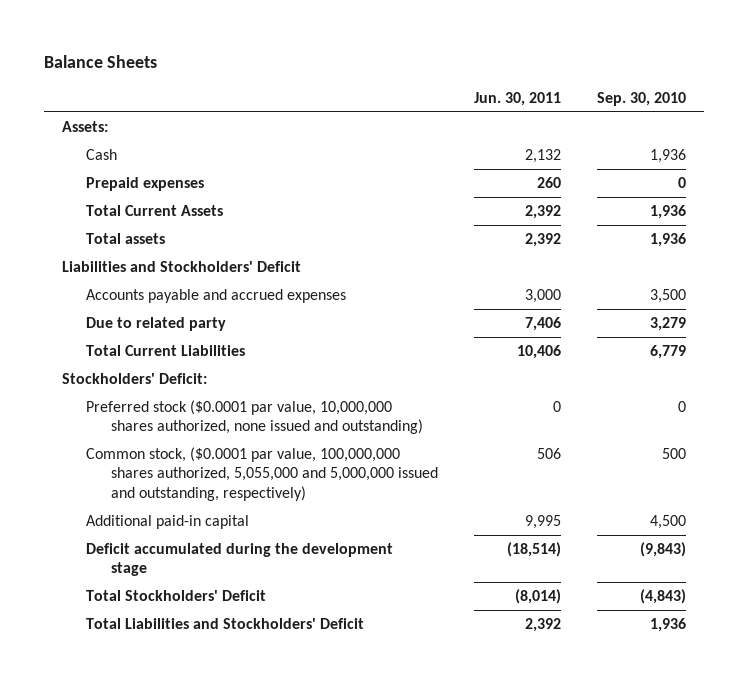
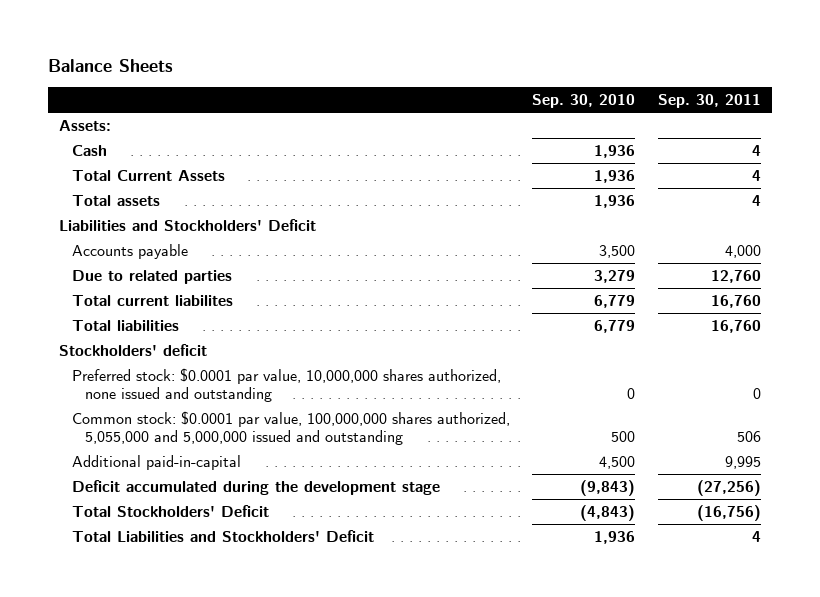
- | Jun. 30, 2011 | Sep. 30, 2010
+ | Sep. 30, 2010 | Sep. 30, 2011
- Prepaid expenses | 260 | 0
- Accounts payable and accrued expenses | 3,000 | 3,500
- Due to related party | 7,406 | 3,279
- Total Current Liabilities | 10,406 | 6,779
- Stockholders' Deficit:
- Preferred stock ($0.0001 par value, 10,000,000 shares authorized, none issued and outstanding) | 0 | 0
- Common stock, ($0.0001 par value, 100,000,000 shares authorized, 5,055,000 and 5,000,000 issued and outstanding, respectively) | 506 | 500
- Additional paid-in capital | 9,995 | 4,500
+ Accounts payable | 3,500 | 4,000
+ Due to related parties | 3,279 | 12,760
+ Total current liabilites | 6,779 | 16,760
+ Total liabilities | 6,779 | 16,760
+ Stockholders' deficit
+ Preferred stock: $0.0001 par value, 10,000,000 shares authorized, none issued and outstanding | 0 | 0
+ Common stock: $0.0001 par value, 100,000,000 shares authorized, 5,055,000 and 5,000,000 issued and outstanding | 500 | 506
+ Additional paid-in-capital | 4,500 | 9,995

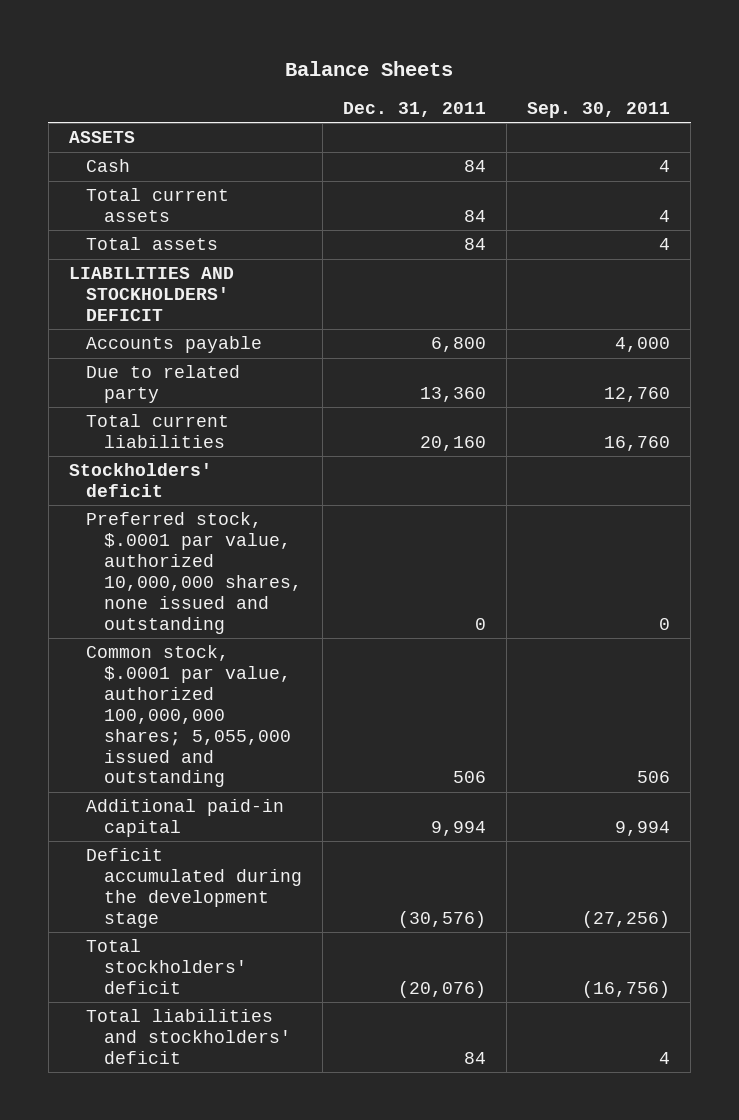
- | Sep. 30, 2010 | Sep. 30, 2011
+ | Dec. 31, 2011 | Sep. 30, 2011
- Assets:
+ ASSETS
- Total Current Assets | 1,936 | 4
+ Total current assets | 84 | 4
- Liabilities and Stockholders' Deficit
+ LIABILITIES AND STOCKHOLDERS' DEFICIT
- Due to related parties | 3,279 | 12,760
- Total current liabilites | 6,779 | 16,760
- Total liabilities | 6,779 | 16,760
+ Due to related party | 13,360 | 12,760
+ Total current liabilities | 20,160 | 16,760
- Preferred stock: $0.0001 par value, 10,000,000 shares authorized, none issued and outstanding | 0 | 0
- Common stock: $0.0001 par value, 100,000,000 shares authorized, 5,055,000 and 5,000,000 issued and outstanding | 500 | 506
- Additional paid-in-capital | 4,500 | 9,995
+ Preferred stock, $.0001 par value, authorized 10,000,000 shares, none issued and outstanding | 0 | 0
+ Common stock, $.0001 par value, authorized 100,000,000 shares; 5,055,000 issued and outstanding | 506 | 506
+ Additional paid-in capital | 9,994 | 9,994
- Total Stockholders' Deficit | (4,843) | (16,756)
- Total Liabilities and Stockholders' Deficit | 1,936 | 4
+ Total stockholders' deficit | (20,076) | (16,756)
+ Total liabilities and stockholders' deficit | 84 | 4

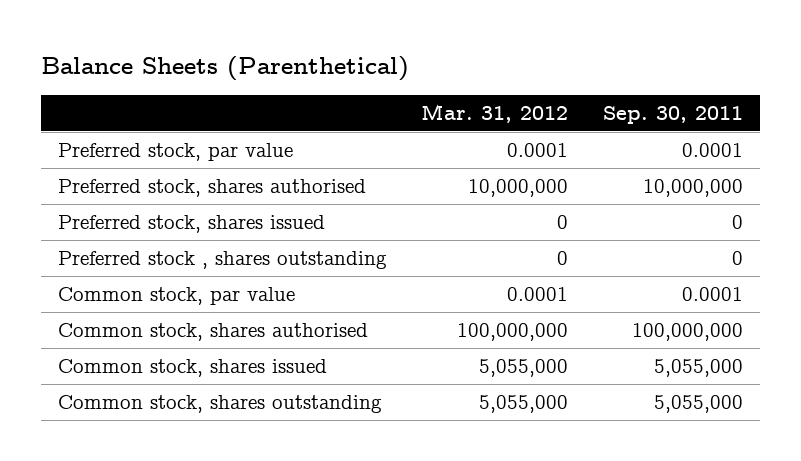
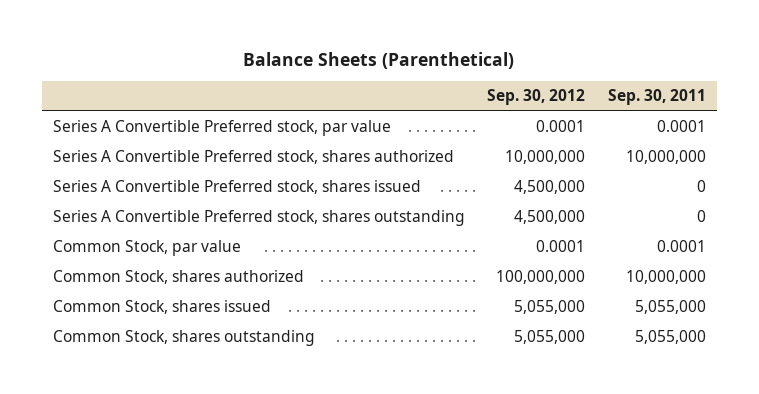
- | Mar. 31, 2012 | Sep. 30, 2011
+ | Sep. 30, 2012 | Sep. 30, 2011
- Preferred stock, par value | 0.0001 | 0.0001
- Preferred stock, shares authorised | 10,000,000 | 10,000,000
- Preferred stock, shares issued | 0 | 0
- Preferred stock , shares outstanding | 0 | 0
- Common stock, par value | 0.0001 | 0.0001
- Common stock, shares authorised | 100,000,000 | 100,000,000
- Common stock, shares issued | 5,055,000 | 5,055,000
- Common stock, shares outstanding | 5,055,000 | 5,055,000
+ Series A Convertible Preferred stock, par value | 0.0001 | 0.0001
+ Series A Convertible Preferred stock, shares authorized | 10,000,000 | 10,000,000
+ Series A Convertible Preferred stock, shares issued | 4,500,000 | 0
+ Series A Convertible Preferred stock, shares outstanding | 4,500,000 | 0
+ Common Stock, par value | 0.0001 | 0.0001
+ Common Stock, shares authorized | 100,000,000 | 10,000,000
+ Common Stock, shares issued | 5,055,000 | 5,055,000
+ Common Stock, shares outstanding | 5,055,000 | 5,055,000

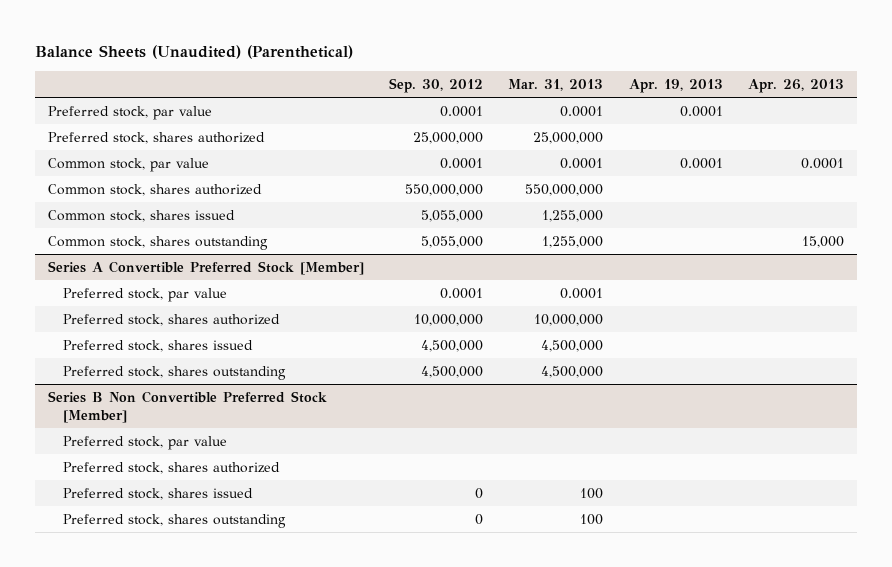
- Balance Sheets (Parenthetical)
+ Balance Sheets (Unaudited) (Parenthetical)
- | Sep. 30, 2012 | Sep. 30, 2011
+ | Sep. 30, 2012 | Mar. 31, 2013 | Apr. 19, 2013 | Apr. 26, 2013
- Series A Convertible Preferred stock, par value | 0.0001 | 0.0001
- Series A Convertible Preferred stock, shares authorized | 10,000,000 | 10,000,000
- Series A Convertible Preferred stock, shares issued | 4,500,000 | 0
- Series A Convertible Preferred stock, shares outstanding | 4,500,000 | 0
- Common Stock, par value | 0.0001 | 0.0001
- Common Stock, shares authorized | 100,000,000 | 10,000,000
- Common Stock, shares issued | 5,055,000 | 5,055,000
- Common Stock, shares outstanding | 5,055,000 | 5,055,000
+ Preferred stock, par value | 0.0001 | 0.0001 | 0.0001 |
+ Preferred stock, shares authorized | 25,000,000 | 25,000,000 | |
+ Common stock, par value | 0.0001 | 0.0001 | 0.0001 | 0.0001
+ Common stock, shares authorized | 550,000,000 | 550,000,000 | |
+ Common stock, shares issued | 5,055,000 | 1,255,000 | |
+ Common stock, shares outstanding | 5,055,000 | 1,255,000 | | 15,000
+ Series A Convertible Preferred Stock [Member]
+ Preferred stock, par value | 0.0001 | 0.0001 | |
+ Preferred stock, shares authorized | 10,000,000 | 10,000,000 | |
+ Preferred stock, shares issued | 4,500,000 | 4,500,000 | |
+ Preferred stock, shares outstanding | 4,500,000 | 4,500,000 | |
+ Series B Non Convertible Preferred Stock [Member]
+ Preferred stock, par value
+ Preferred stock, shares authorized
+ Preferred stock, shares issued | 0 | 100 | |
+ Preferred stock, shares outstanding | 0 | 100 | |

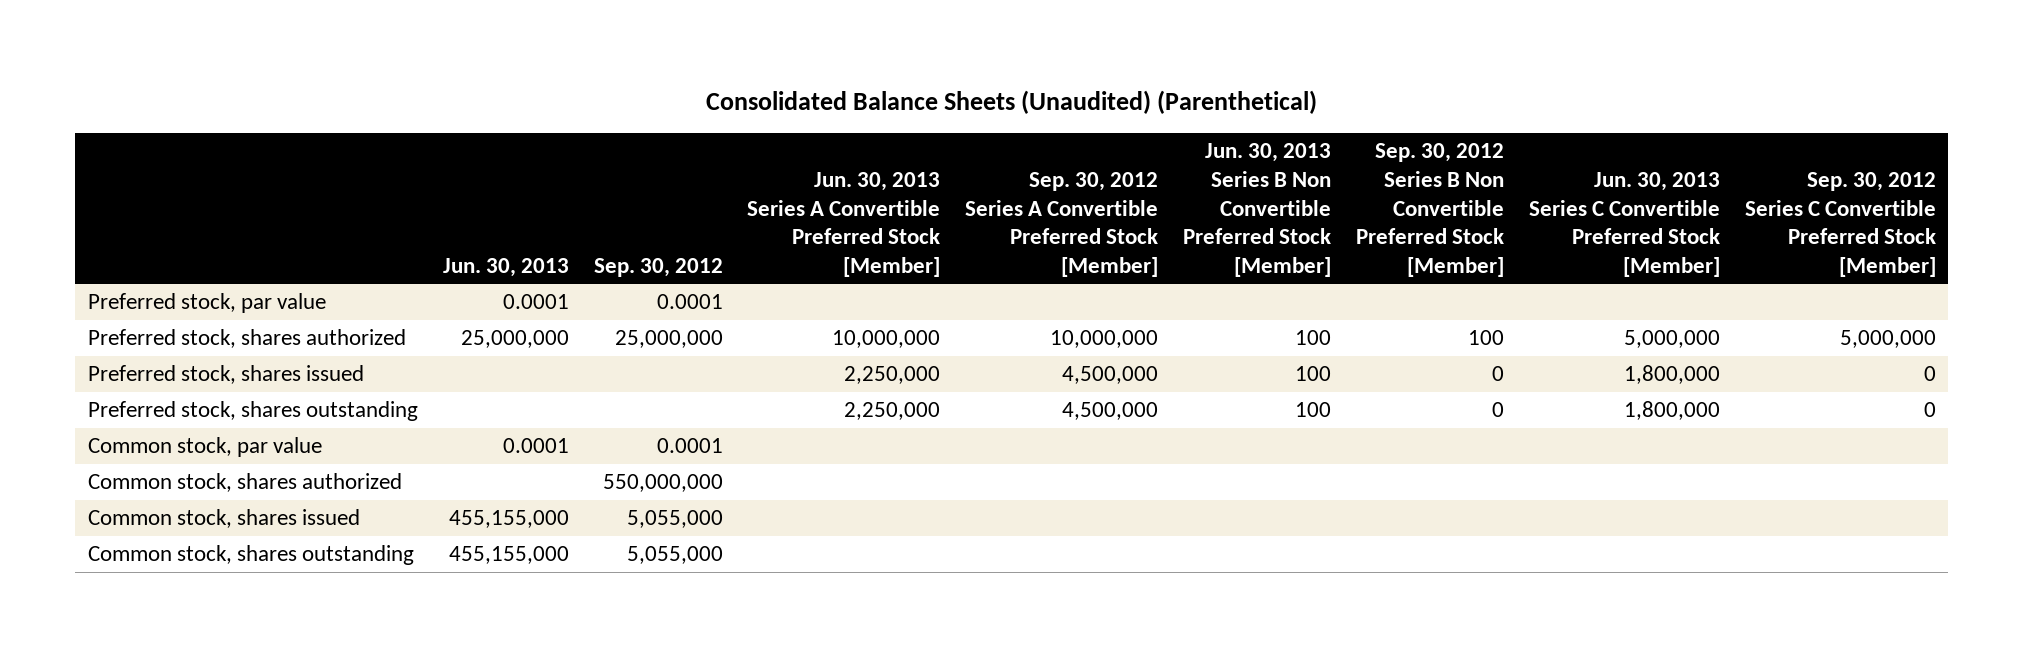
- Balance Sheets (Unaudited) (Parenthetical)
+ Consolidated Balance Sheets (Unaudited) (Parenthetical)
- | Sep. 30, 2012 | Mar. 31, 2013 | Apr. 19, 2013 | Apr. 26, 2013
+ | Jun. 30, 2013 | Sep. 30, 2012 | Jun. 30, 2013 Series A Convertible Preferred Stock [Member] | Sep. 30, 2012 Series A Convertible Preferred Stock [Member] | Jun. 30, 2013 Series B Non Convertible Preferred Stock [Member] | Sep. 30, 2012 Series B Non Convertible Preferred Stock [Member] | Jun. 30, 2013 Series C Convertible Preferred Stock [Member] | Sep. 30, 2012 Series C Convertible Preferred Stock [Member]
+ Preferred stock, shares issued | | | 2,250,000 | 4,500,000 | 100 | 0 | 1,800,000 | 0
+ Preferred stock, shares outstanding | | | 2,250,000 | 4,500,000 | 100 | 0 | 1,800,000 | 0
- Series A Convertible Preferred Stock [Member]
- Preferred stock, par value | 0.0001 | 0.0001 | |
- Preferred stock, shares authorized | 10,000,000 | 10,000,000 | |
- Preferred stock, shares issued | 4,500,000 | 4,500,000 | |
- Preferred stock, shares outstanding | 4,500,000 | 4,500,000 | |
- Series B Non Convertible Preferred Stock [Member]
- Preferred stock, par value
- Preferred stock, shares authorized
- Preferred stock, shares issued | 0 | 100 | |
- Preferred stock, shares outstanding | 0 | 100 | |

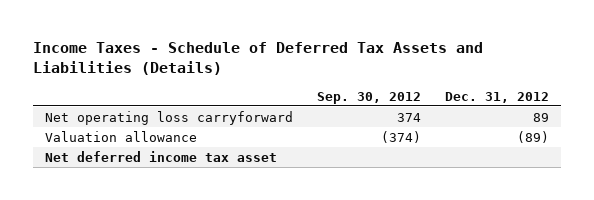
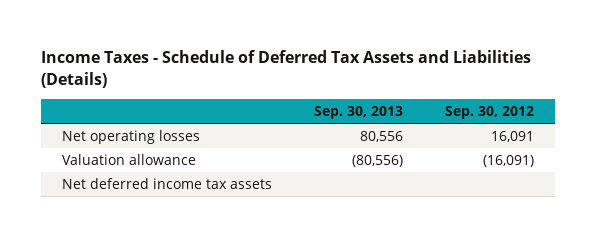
- | Sep. 30, 2012 | Dec. 31, 2012
+ | Sep. 30, 2013 | Sep. 30, 2012
- Net operating loss carryforward | 374 | 89
- Valuation allowance | (374) | (89)
- Net deferred income tax asset
+ Net operating losses | 80,556 | 16,091
+ Valuation allowance | (80,556) | (16,091)
+ Net deferred income tax assets

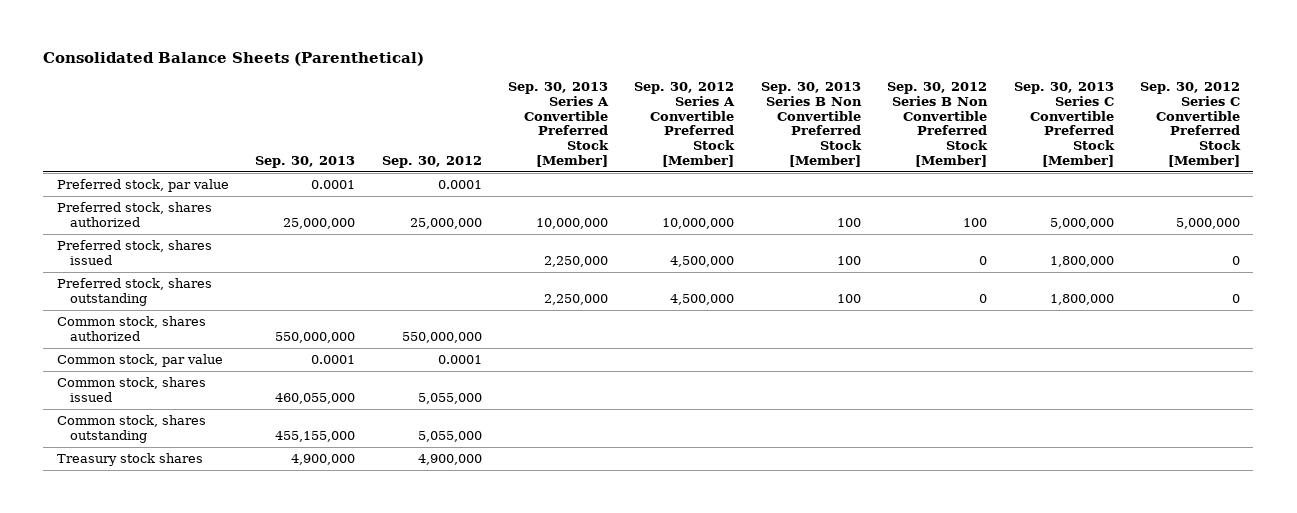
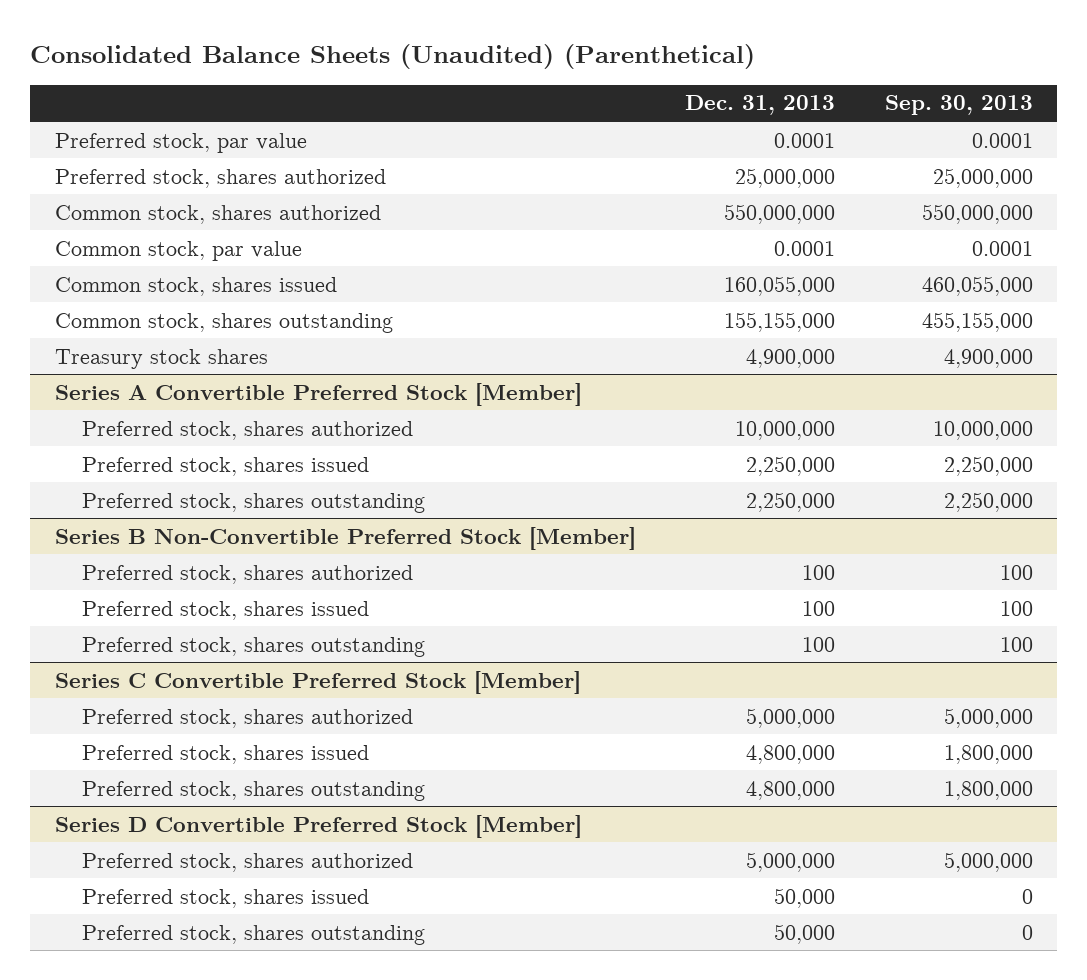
- Consolidated Balance Sheets (Parenthetical)
+ Consolidated Balance Sheets (Unaudited) (Parenthetical)
- | Sep. 30, 2013 | Sep. 30, 2012 | Sep. 30, 2013 Series A Convertible Preferred Stock [Member] | Sep. 30, 2012 Series A Convertible Preferred Stock [Member] | Sep. 30, 2013 Series B Non Convertible Preferred Stock [Member] | Sep. 30, 2012 Series B Non Convertible Preferred Stock [Member] | Sep. 30, 2013 Series C Convertible Preferred Stock [Member] | Sep. 30, 2012 Series C Convertible Preferred Stock [Member]
+ | Dec. 31, 2013 | Sep. 30, 2013
- Preferred stock, shares issued | | | 2,250,000 | 4,500,000 | 100 | 0 | 1,800,000 | 0
- Preferred stock, shares outstanding | | | 2,250,000 | 4,500,000 | 100 | 0 | 1,800,000 | 0
+ Series A Convertible Preferred Stock [Member]
+ Preferred stock, shares authorized | 10,000,000 | 10,000,000
+ Preferred stock, shares issued | 2,250,000 | 2,250,000
+ Preferred stock, shares outstanding | 2,250,000 | 2,250,000
+ Series B Non-Convertible Preferred Stock [Member]
+ Preferred stock, shares authorized | 100 | 100
+ Preferred stock, shares issued | 100 | 100
+ Preferred stock, shares outstanding | 100 | 100
+ Series C Convertible Preferred Stock [Member]
+ Preferred stock, shares authorized | 5,000,000 | 5,000,000
+ Preferred stock, shares issued | 4,800,000 | 1,800,000
+ Preferred stock, shares outstanding | 4,800,000 | 1,800,000
+ Series D Convertible Preferred Stock [Member]
+ Preferred stock, shares authorized | 5,000,000 | 5,000,000
+ Preferred stock, shares issued | 50,000 | 0
+ Preferred stock, shares outstanding | 50,000 | 0

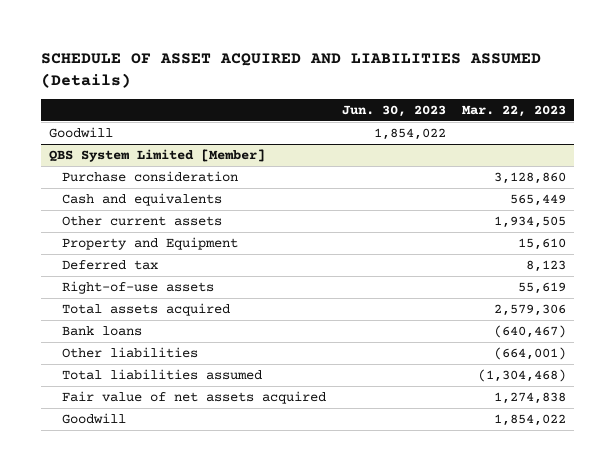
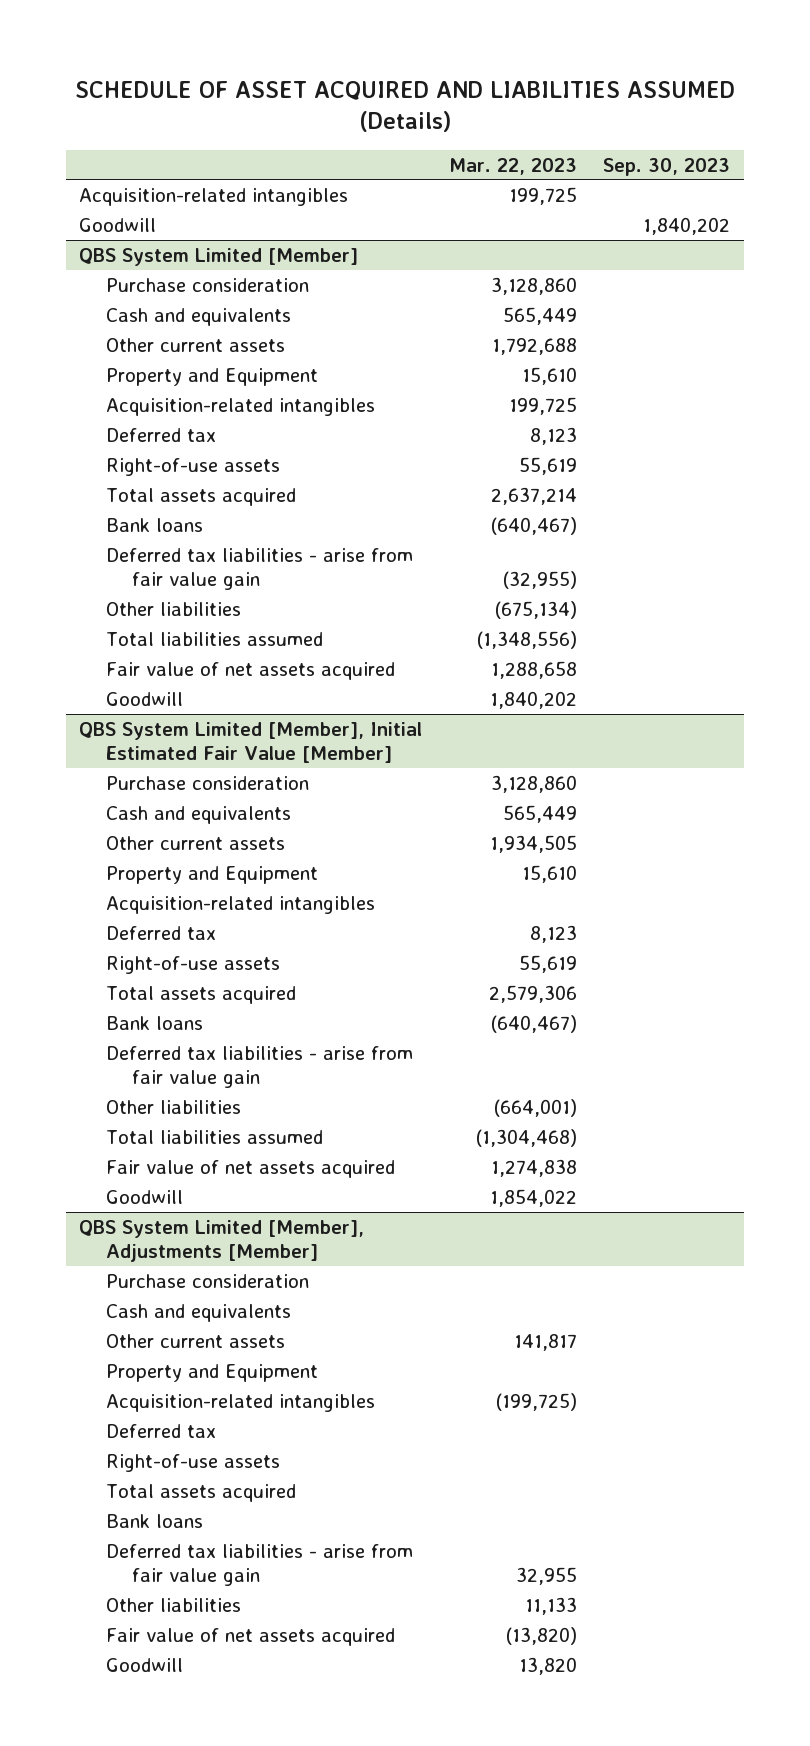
- | Jun. 30, 2023 | Mar. 22, 2023
+ | Mar. 22, 2023 | Sep. 30, 2023
+ Acquisition-related intangibles | 199,725 |
@ QBS System Limited [Member]
+ Other current assets | 1,792,688 |
+ Property and Equipment | 15,610 |
+ Acquisition-related intangibles | 199,725 |
+ Deferred tax | 8,123 |
+ Right-of-use assets | 55,619 |
+ Total assets acquired | 2,637,214 |
+ Bank loans | (640,467) |
+ Deferred tax liabilities - arise from fair value gain | (32,955) |
+ Other liabilities | (675,134) |
+ Total liabilities assumed | (1,348,556) |
+ Fair value of net assets acquired | 1,288,658 |
+ Goodwill | 1,840,202 |
+ QBS System Limited [Member], Initial Estimated Fair Value [Member]
+ Purchase consideration | 3,128,860 |
+ Cash and equivalents | 565,449 |
+ Acquisition-related intangibles
+ Deferred tax liabilities - arise from fair value gain
+ QBS System Limited [Member], Adjustments [Member]
+ Purchase consideration
+ Cash and equivalents
+ Other current assets | 141,817 |
+ Property and Equipment
+ Acquisition-related intangibles | (199,725) |
+ Deferred tax
+ Right-of-use assets
+ Total assets acquired
+ Bank loans
+ Deferred tax liabilities - arise from fair value gain | 32,955 |
+ Other liabilities | 11,133 |
+ Fair value of net assets acquired | (13,820) |
+ Goodwill | 13,820 |

